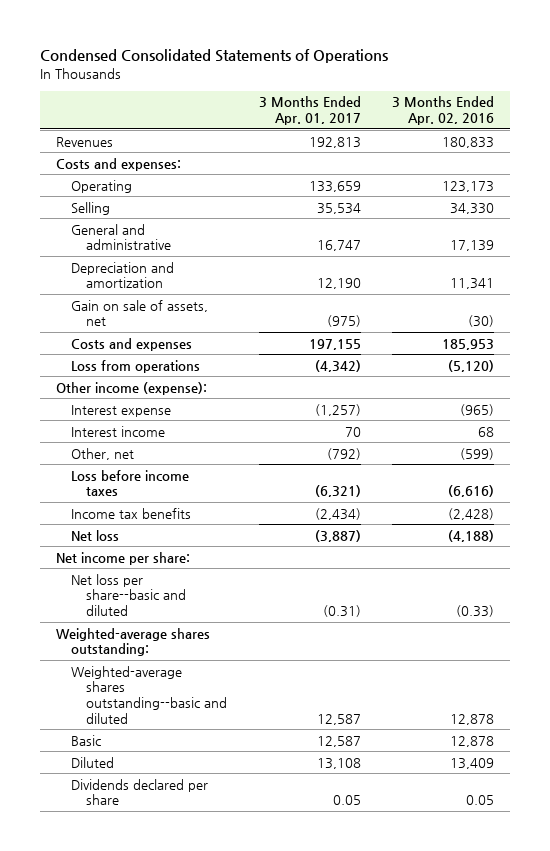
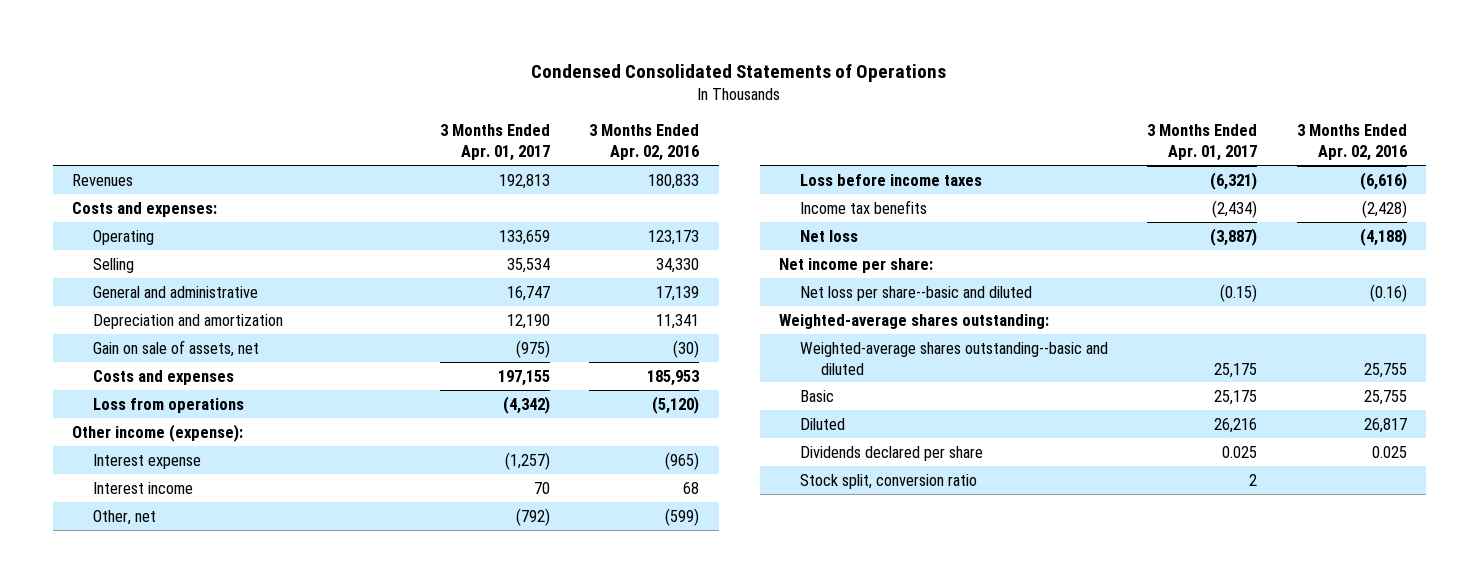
- Net loss per share--basic and diluted | (0.31) | (0.33)
+ Net loss per share--basic and diluted | (0.15) | (0.16)
- Weighted-average shares outstanding--basic and diluted | 12,587 | 12,878
- Basic | 12,587 | 12,878
- Diluted | 13,108 | 13,409
- Dividends declared per share | 0.05 | 0.05
+ Weighted-average shares outstanding--basic and diluted | 25,175 | 25,755
+ Basic | 25,175 | 25,755
+ Diluted | 26,216 | 26,817
+ Dividends declared per share | 0.025 | 0.025
+ Stock split, conversion ratio | 2 |

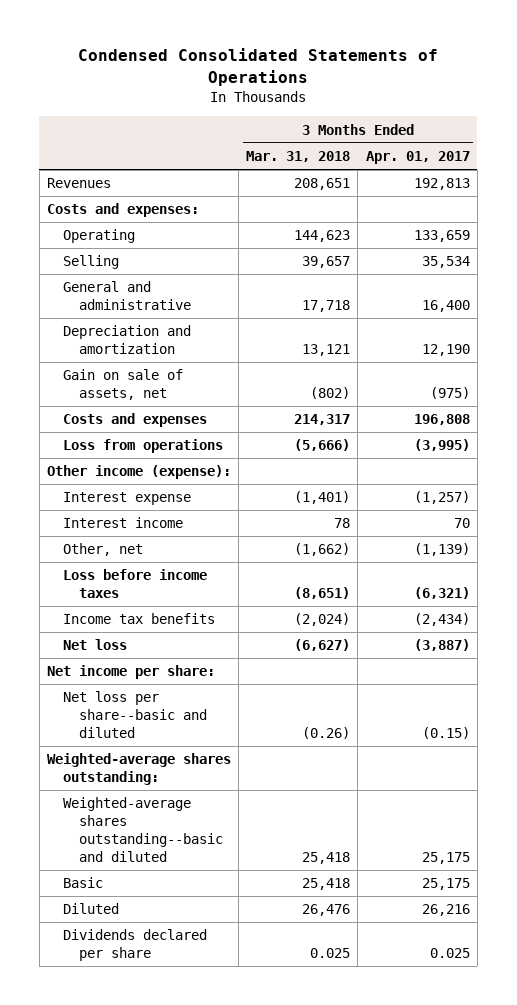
- | 3 Months Ended Apr. 01, 2017 | 3 Months Ended Apr. 02, 2016
+ | 3 Months Ended Mar. 31, 2018 | 3 Months Ended Apr. 01, 2017
- General and administrative | 16,747 | 17,139
+ General and administrative | 17,718 | 16,400
- Costs and expenses | 197,155 | 185,953
- Loss from operations | (4,342) | (5,120)
+ Costs and expenses | 214,317 | 196,808
+ Loss from operations | (5,666) | (3,995)
- Other, net | (792) | (599)
+ Other, net | (1,662) | (1,139)
- Stock split, conversion ratio | 2 |

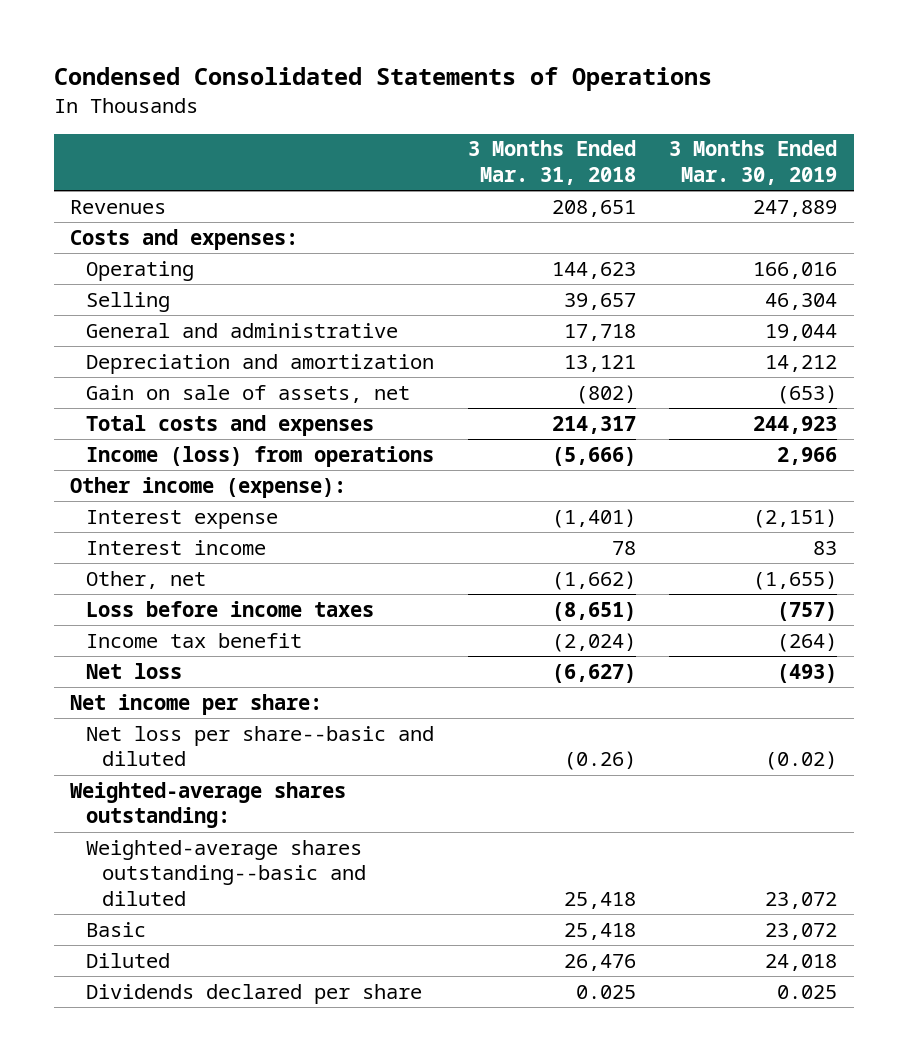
- | 3 Months Ended Mar. 31, 2018 | 3 Months Ended Apr. 01, 2017
+ | 3 Months Ended Mar. 31, 2018 | 3 Months Ended Mar. 30, 2019
- Costs and expenses | 214,317 | 196,808
- Loss from operations | (5,666) | (3,995)
+ Total costs and expenses | 214,317 | 244,923
+ Income (loss) from operations | (5,666) | 2,966
- Income tax benefits | (2,024) | (2,434)
+ Income tax benefit | (2,024) | (264)

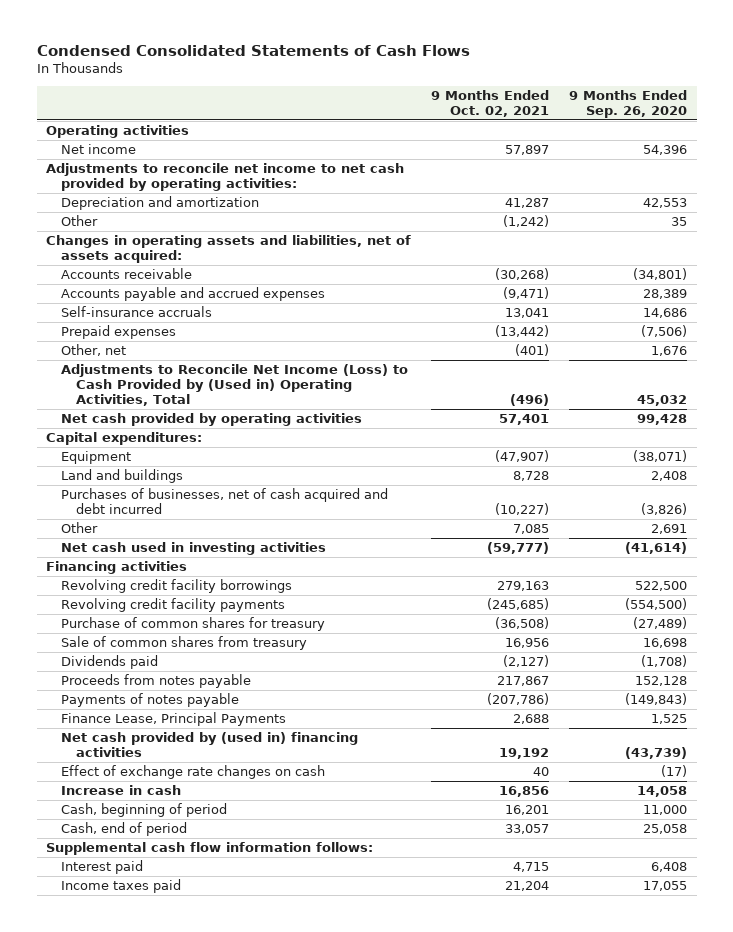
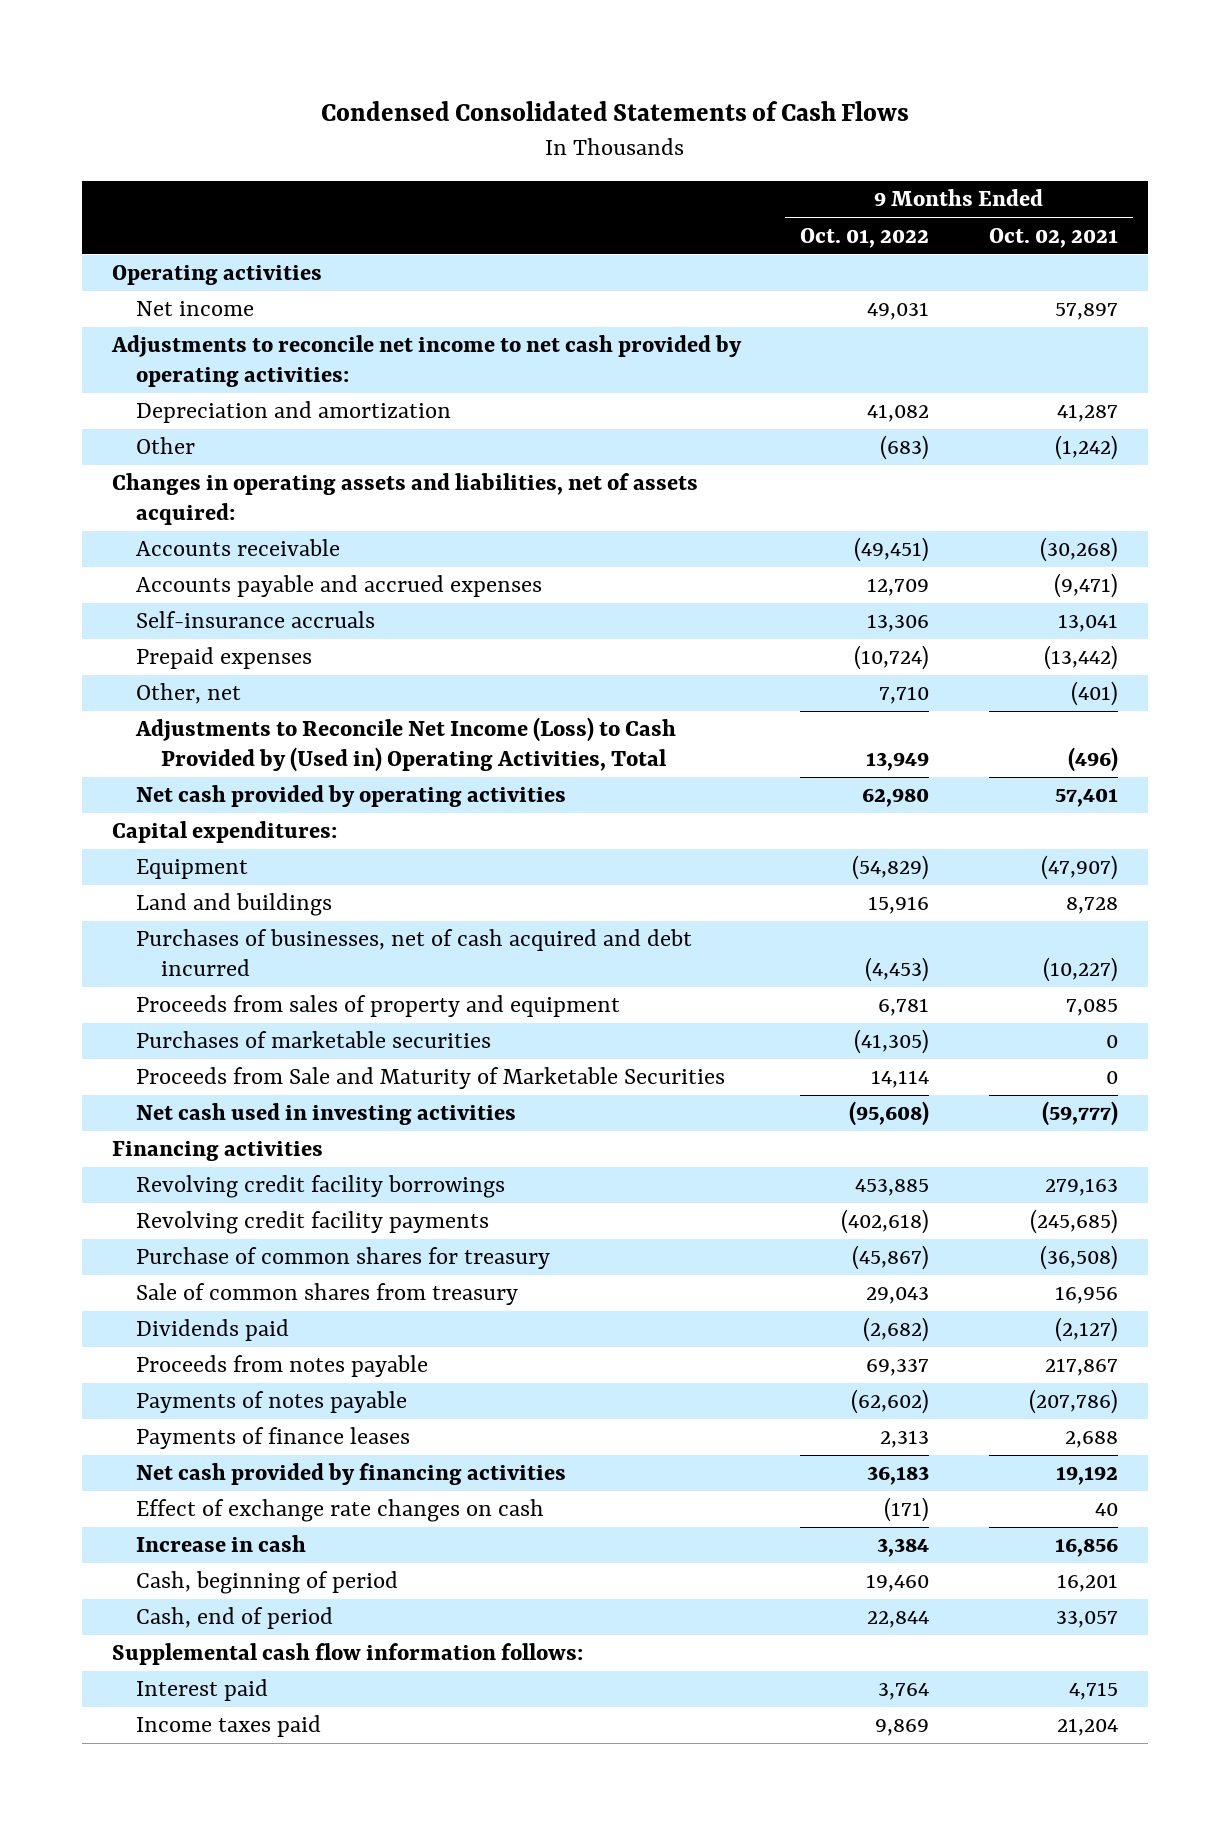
- | 9 Months Ended Oct. 02, 2021 | 9 Months Ended Sep. 26, 2020
+ | 9 Months Ended Oct. 01, 2022 | 9 Months Ended Oct. 02, 2021
- Other | 7,085 | 2,691
+ Proceeds from sales of property and equipment | 6,781 | 7,085
+ Purchases of marketable securities | (41,305) | 0
+ Proceeds from Sale and Maturity of Marketable Securities | 14,114 | 0
- Finance Lease, Principal Payments | 2,688 | 1,525
- Net cash provided by (used in) financing activities | 19,192 | (43,739)
+ Payments of finance leases | 2,313 | 2,688
+ Net cash provided by financing activities | 36,183 | 19,192

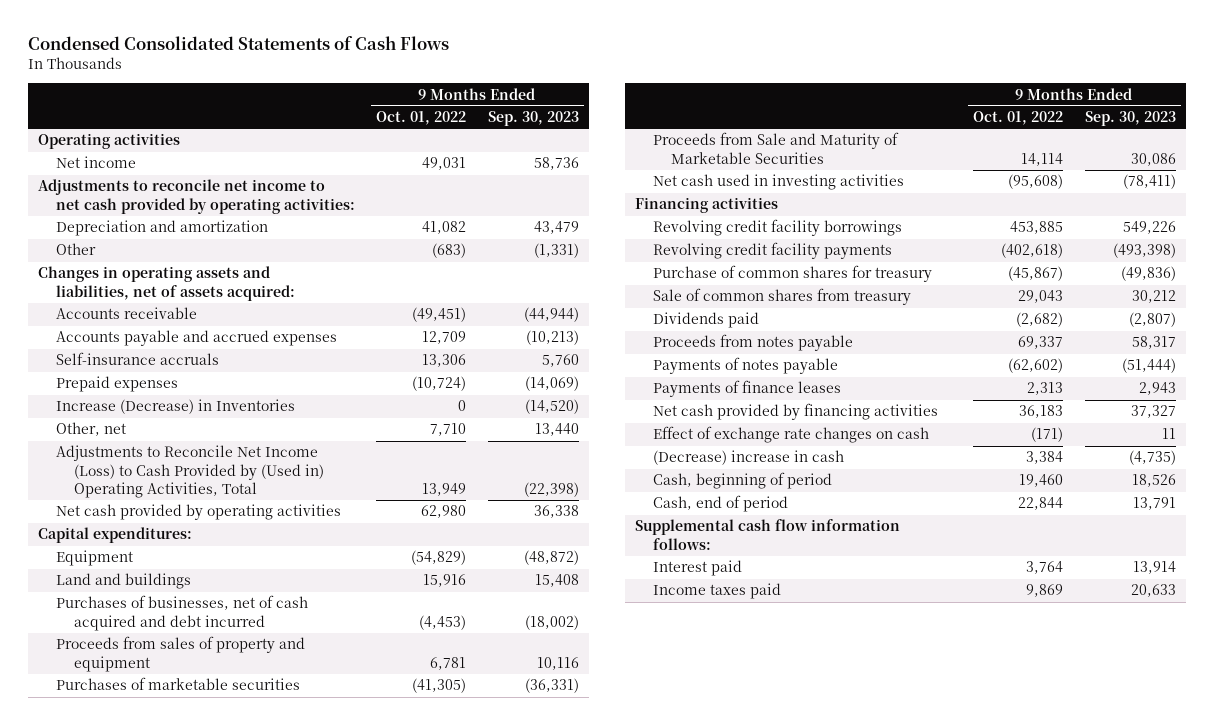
- | 9 Months Ended Oct. 01, 2022 | 9 Months Ended Oct. 02, 2021
+ | 9 Months Ended Oct. 01, 2022 | 9 Months Ended Sep. 30, 2023
+ Increase (Decrease) in Inventories | 0 | (14,520)
- Increase in cash | 3,384 | 16,856
+ (Decrease) increase in cash | 3,384 | (4,735)

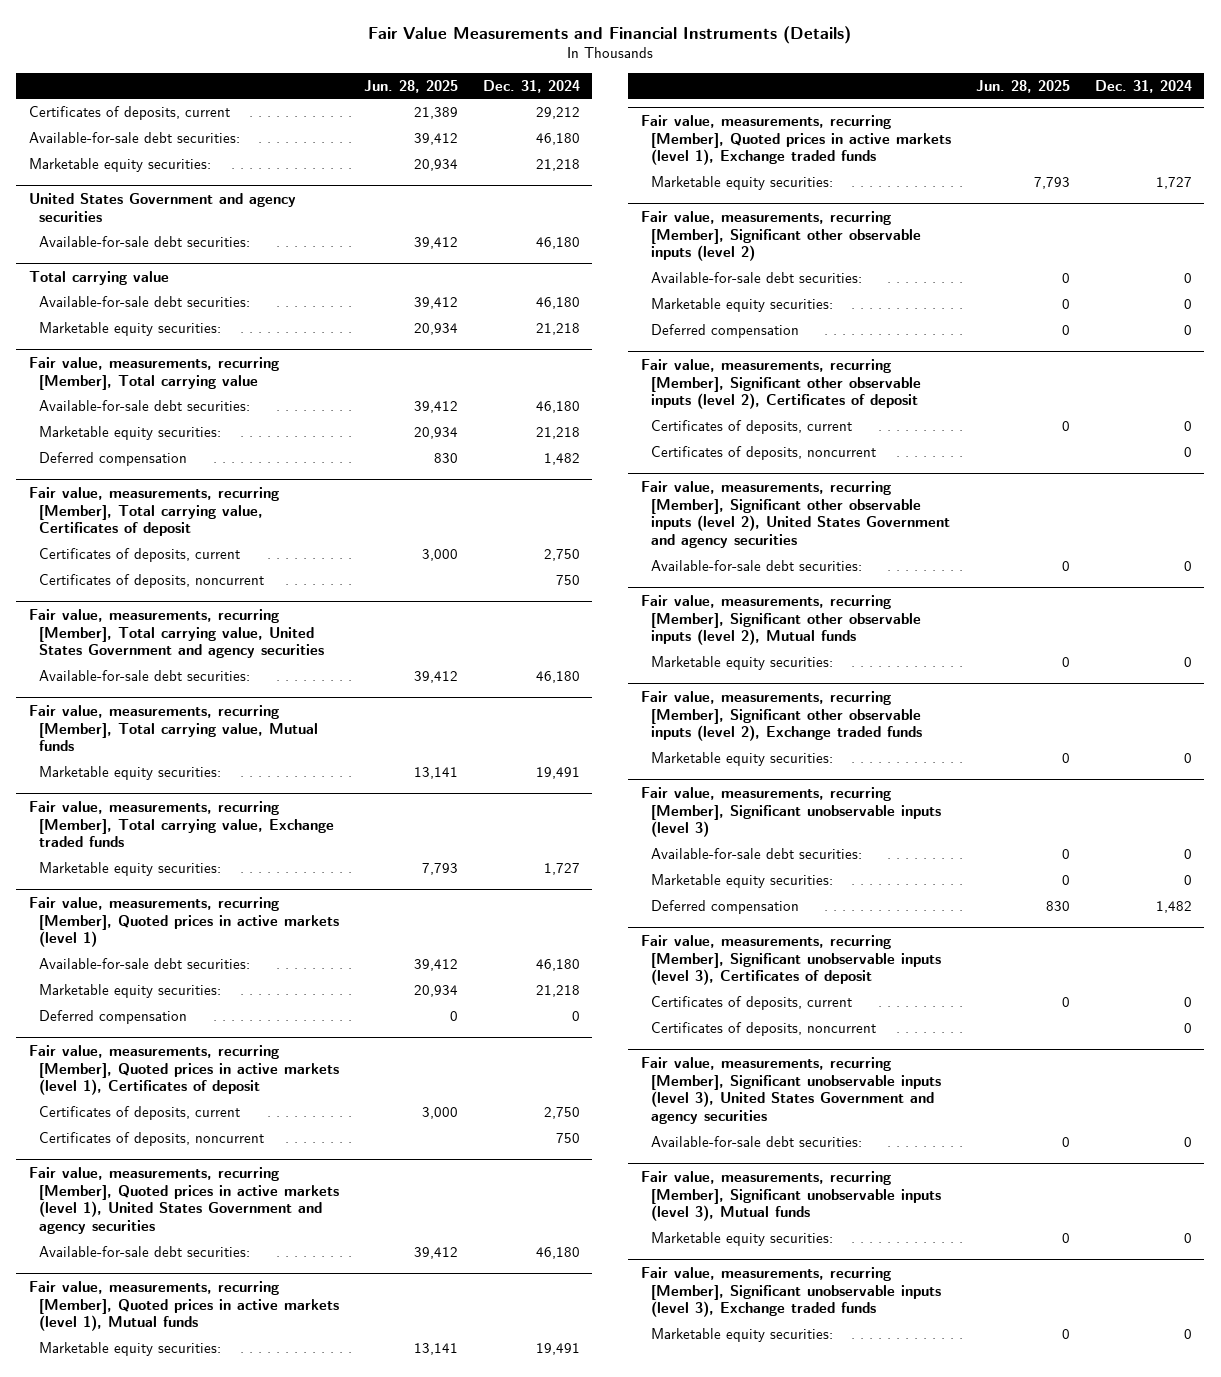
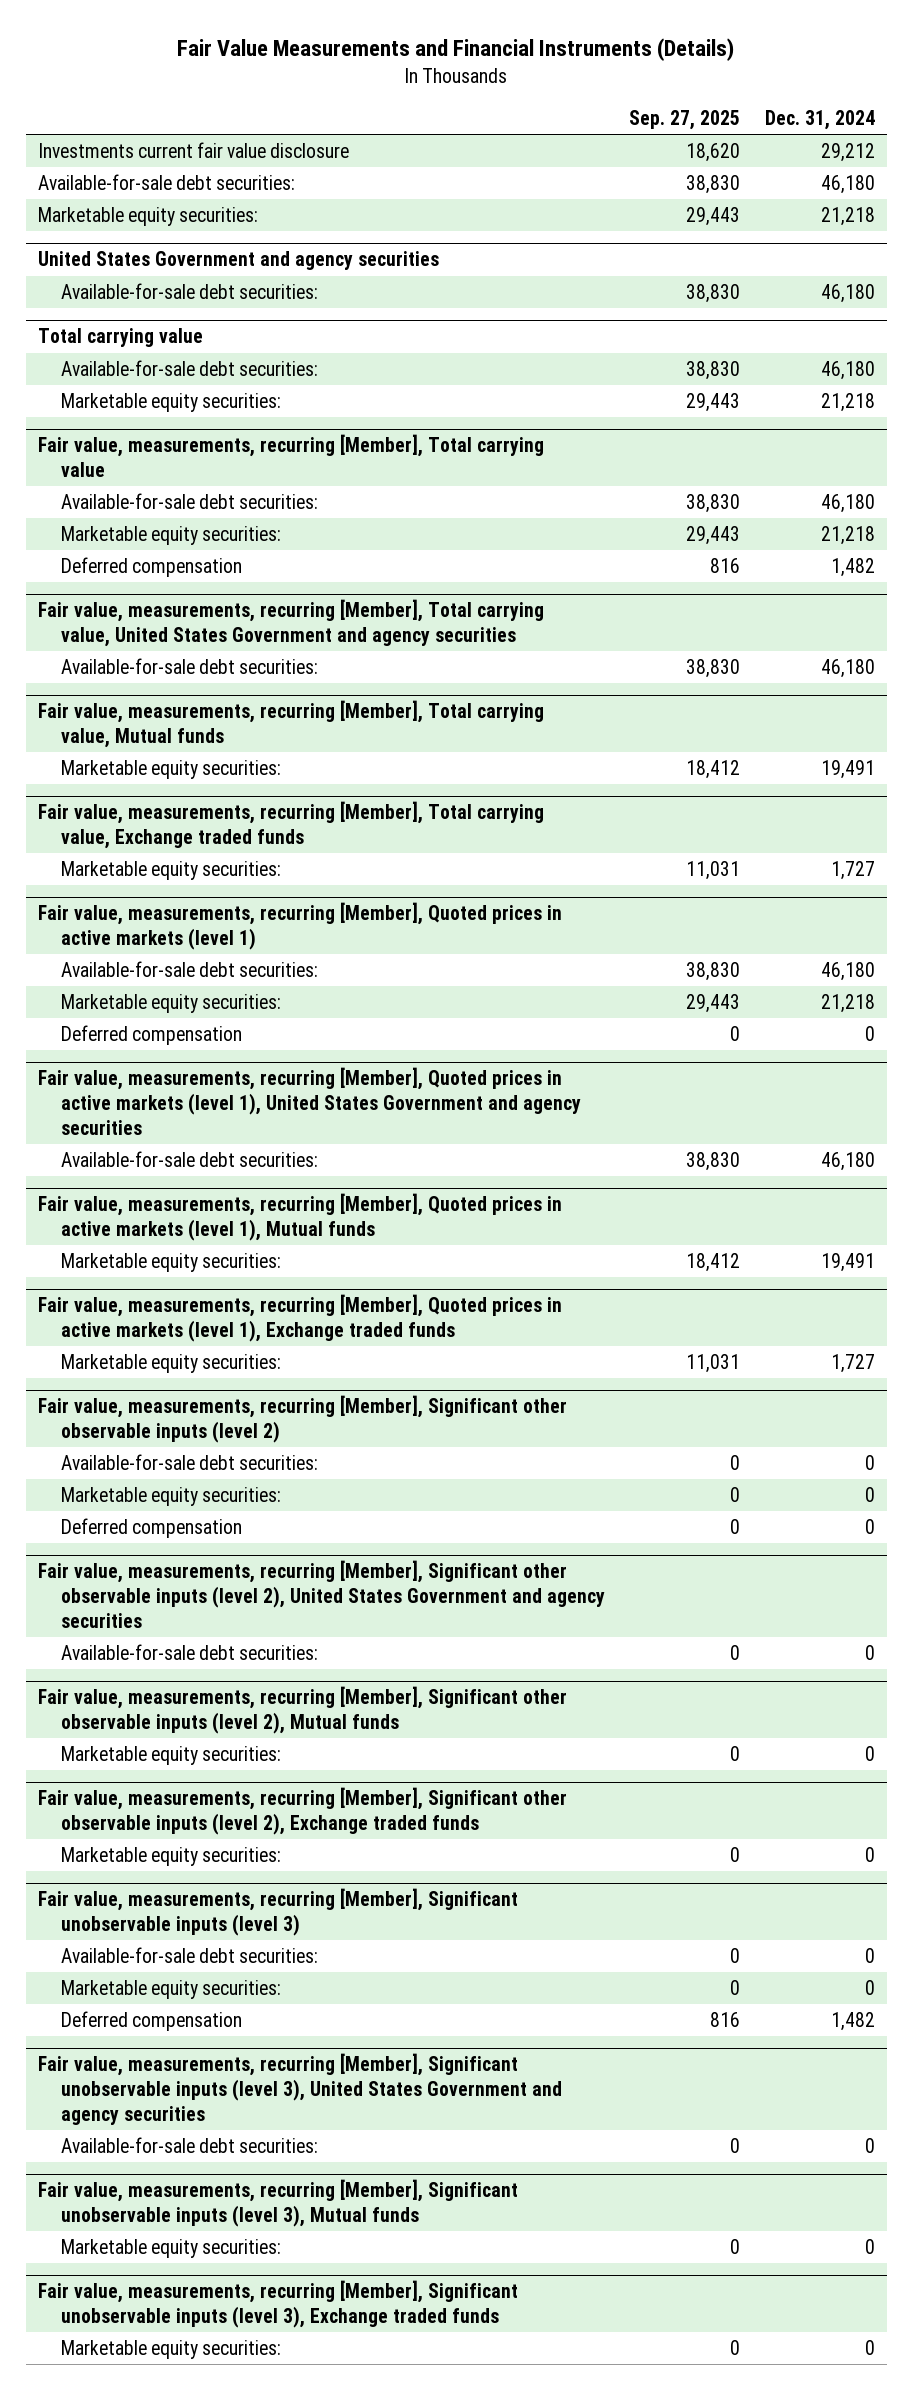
- | Jun. 28, 2025 | Dec. 31, 2024
+ | Sep. 27, 2025 | Dec. 31, 2024
- Certificates of deposits, current | 21,389 | 29,212
+ Investments current fair value disclosure | 18,620 | 29,212
- Fair value, measurements, recurring [Member], Total carrying value, Certificates of deposit
- Certificates of deposits, current | 3,000 | 2,750
- Certificates of deposits, noncurrent | | 750
- Fair value, measurements, recurring [Member], Quoted prices in active markets (level 1), Certificates of deposit
- Certificates of deposits, current | 3,000 | 2,750
- Certificates of deposits, noncurrent | | 750
- Fair value, measurements, recurring [Member], Significant other observable inputs (level 2), Certificates of deposit
- Certificates of deposits, current | 0 | 0
- Certificates of deposits, noncurrent | | 0
- Fair value, measurements, recurring [Member], Significant unobservable inputs (level 3), Certificates of deposit
- Certificates of deposits, current | 0 | 0
- Certificates of deposits, noncurrent | | 0

